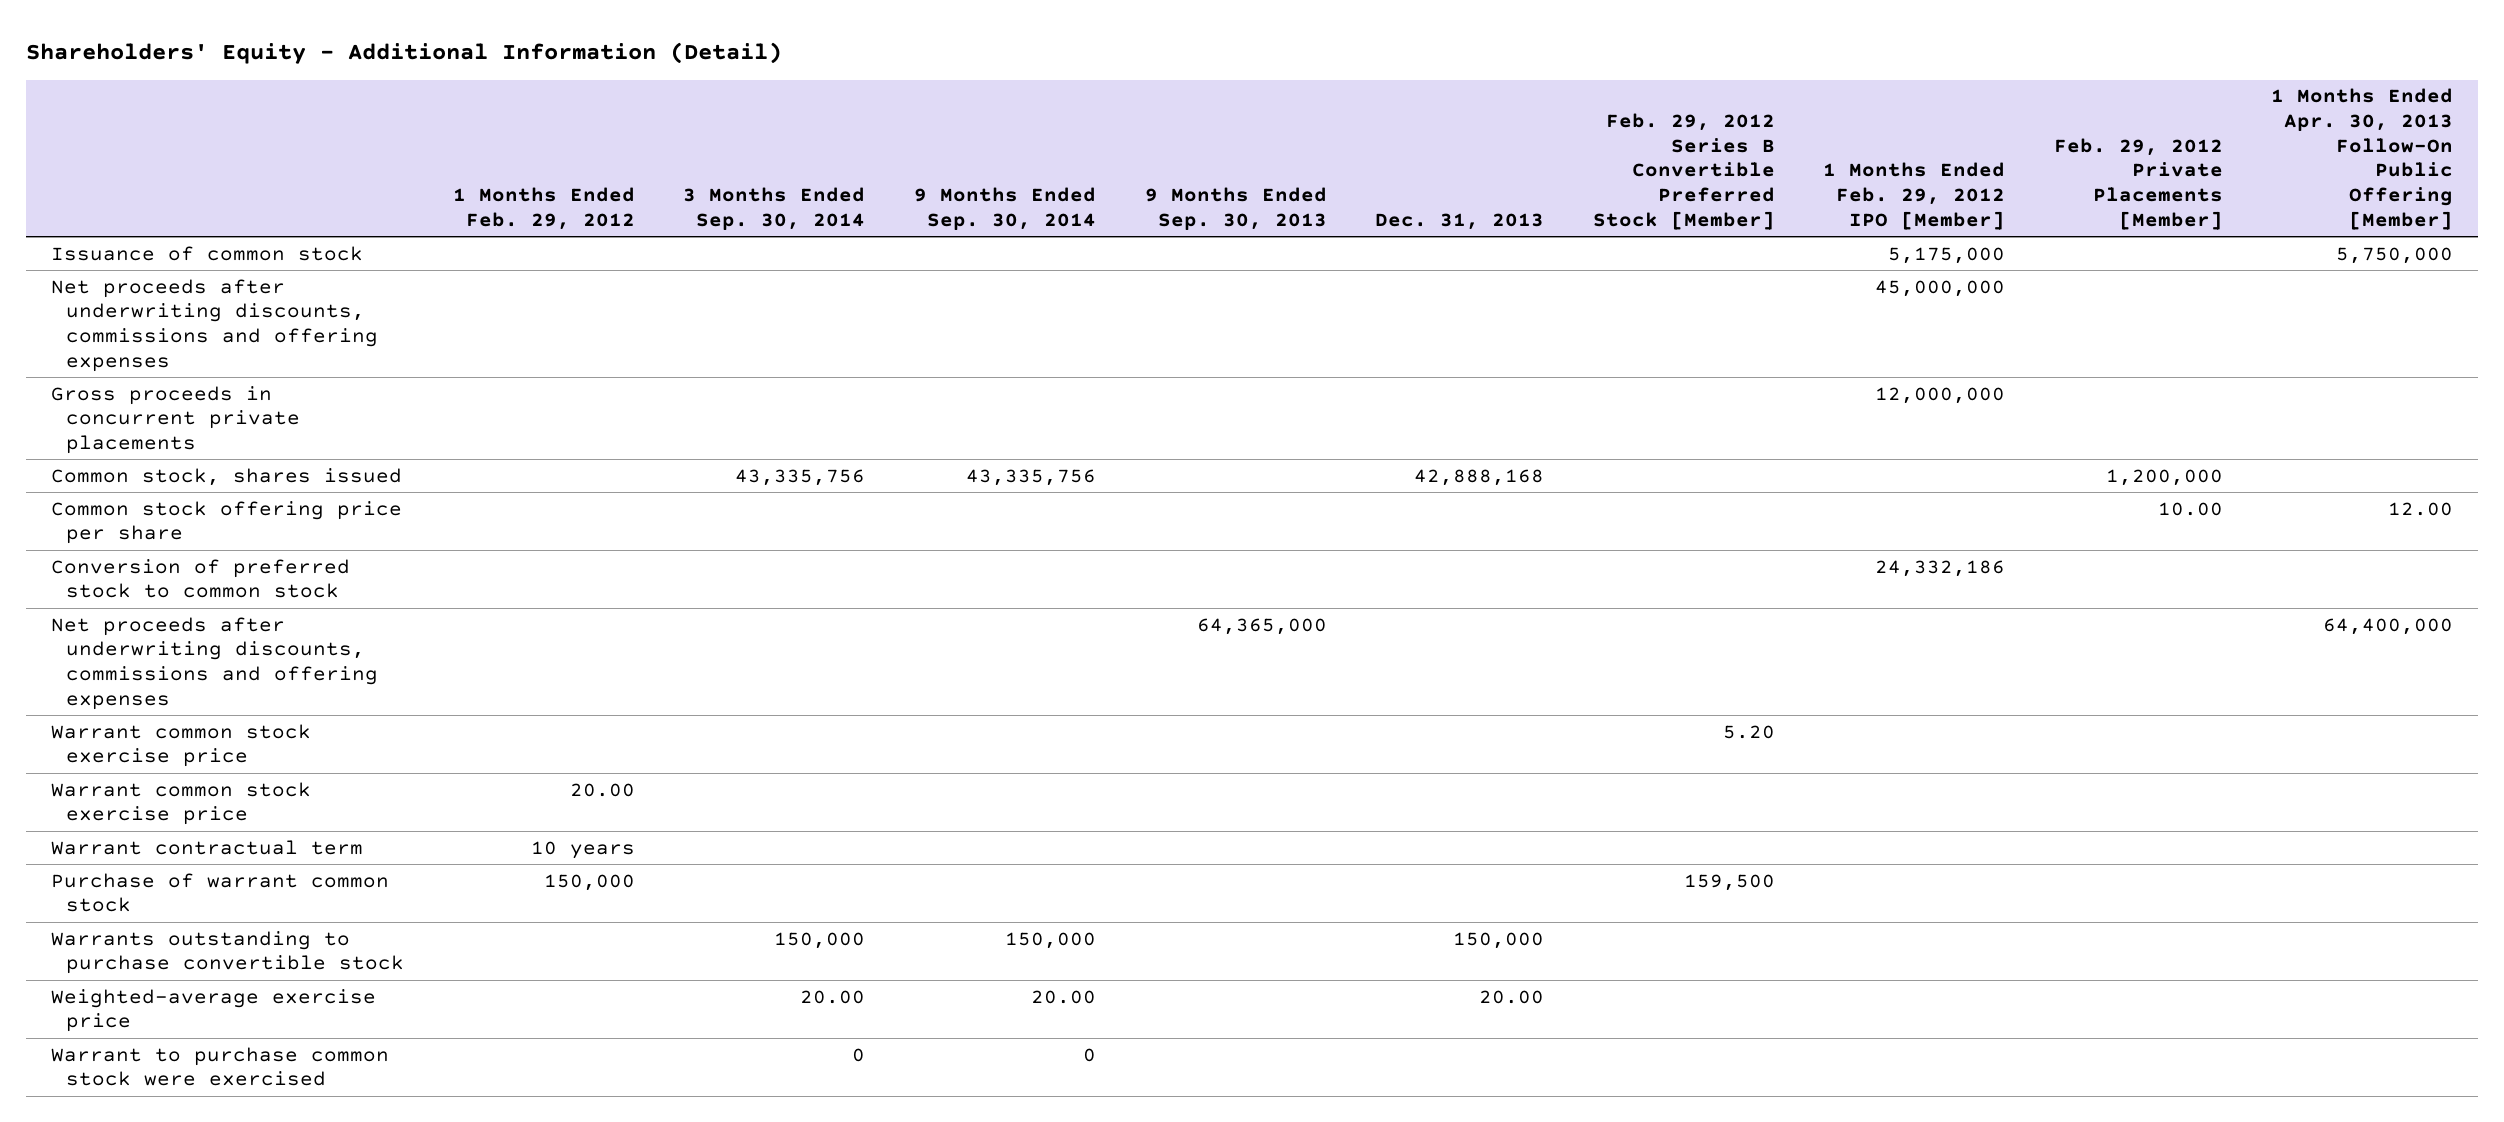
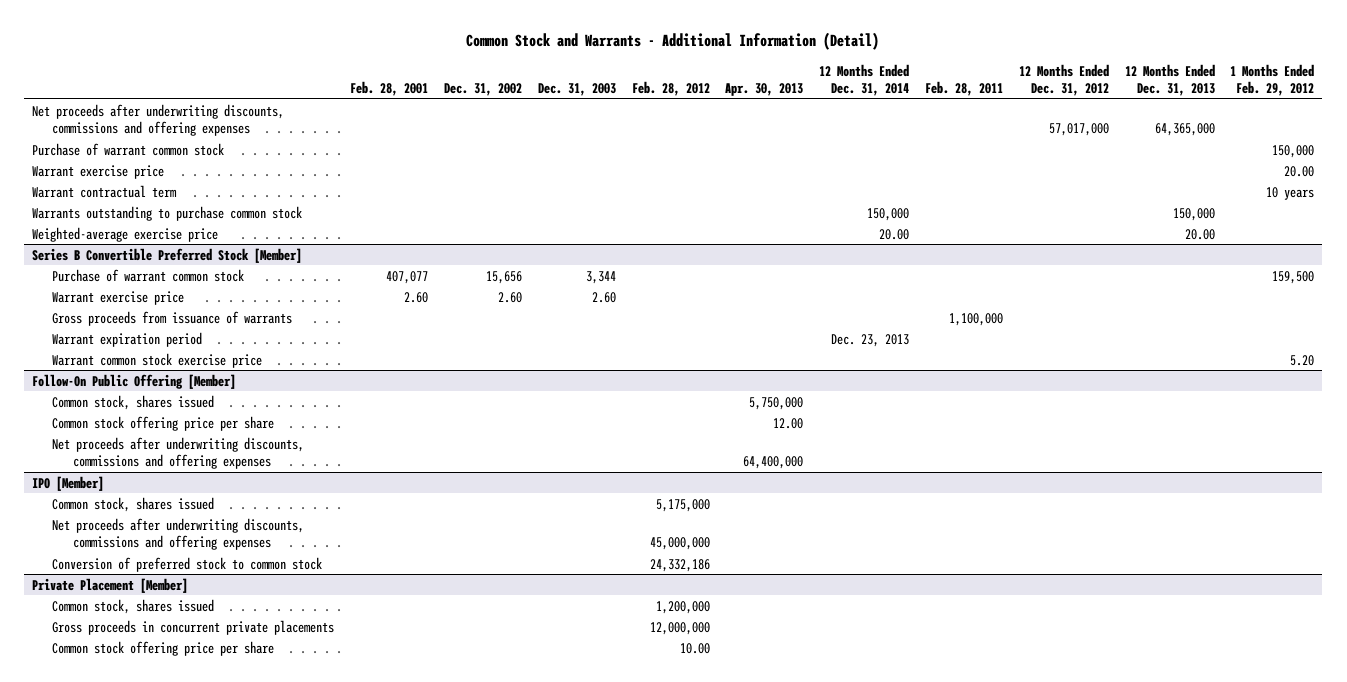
- Shareholders' Equity - Additional Information (Detail)
+ Common Stock and Warrants - Additional Information (Detail)
- | 1 Months Ended Feb. 29, 2012 | 3 Months Ended Sep. 30, 2014 | 9 Months Ended Sep. 30, 2014 | 9 Months Ended Sep. 30, 2013 | Dec. 31, 2013 | Feb. 29, 2012 Series B Convertible Preferred Stock [Member] | 1 Months Ended Feb. 29, 2012 IPO [Member] | Feb. 29, 2012 Private Placements [Member] | 1 Months Ended Apr. 30, 2013 Follow-On Public Offering [Member]
+ | Feb. 28, 2001 | Dec. 31, 2002 | Dec. 31, 2003 | Feb. 28, 2012 | Apr. 30, 2013 | 12 Months Ended Dec. 31, 2014 | Feb. 28, 2011 | 12 Months Ended Dec. 31, 2012 | 12 Months Ended Dec. 31, 2013 | 1 Months Ended Feb. 29, 2012
- Issuance of common stock | | | | | | | 5,175,000 | | 5,750,000
- Gross proceeds in concurrent private placements | | | | | | | 12,000,000 | |
- Common stock, shares issued | | 43,335,756 | 43,335,756 | | 42,888,168 | | | 1,200,000 |
- Common stock offering price per share | | | | | | | | 10.00 | 12.00
- Conversion of preferred stock to common stock | | | | | | | 24,332,186 | |
- Net proceeds after underwriting discounts, commissions and offering expenses | | | | 64,365,000 | | | | | 64,400,000
- Warrant common stock exercise price | | | | | | 5.20 | | |
- Warrant common stock exercise price | 20.00 | | | | | | | |
- Warrants outstanding to purchase convertible stock | | 150,000 | 150,000 | | 150,000 | | | |
+ Warrant exercise price | | | | | | | | | | 20.00
moved down: Warrant contractual term | | | | | | | | | | 10 years
+ Warrants outstanding to purchase common stock | | | | | | 150,000 | | | 150,000 |
- Warrant to purchase common stock were exercised | | 0 | 0 | | | | | |
+ Series B Convertible Preferred Stock [Member]
+ Purchase of warrant common stock | 407,077 | 15,656 | 3,344 | | | | | | | 159,500
+ Warrant exercise price | 2.60 | 2.60 | 2.60 | | | | | | |
+ Gross proceeds from issuance of warrants | | | | | | | 1,100,000 | | |
+ Warrant expiration period | | | | | | Dec. 23, 2013 | | | |
+ Warrant common stock exercise price | | | | | | | | | | 5.20
+ Follow-On Public Offering [Member]
+ Common stock, shares issued | | | | | 5,750,000 | | | | |
+ Common stock offering price per share | | | | | 12.00 | | | | |
+ Net proceeds after underwriting discounts, commissions and offering expenses | | | | | 64,400,000 | | | | |
+ IPO [Member]
+ Common stock, shares issued | | | | 5,175,000 | | | | | |
+ Net proceeds after underwriting discounts, commissions and offering expenses | | | | 45,000,000 | | | | | |
+ Conversion of preferred stock to common stock | | | | 24,332,186 | | | | | |
+ Private Placement [Member]
+ Common stock, shares issued | | | | 1,200,000 | | | | | |
+ Gross proceeds in concurrent private placements | | | | 12,000,000 | | | | | |
+ Common stock offering price per share | | | | 10.00 | | | | | |

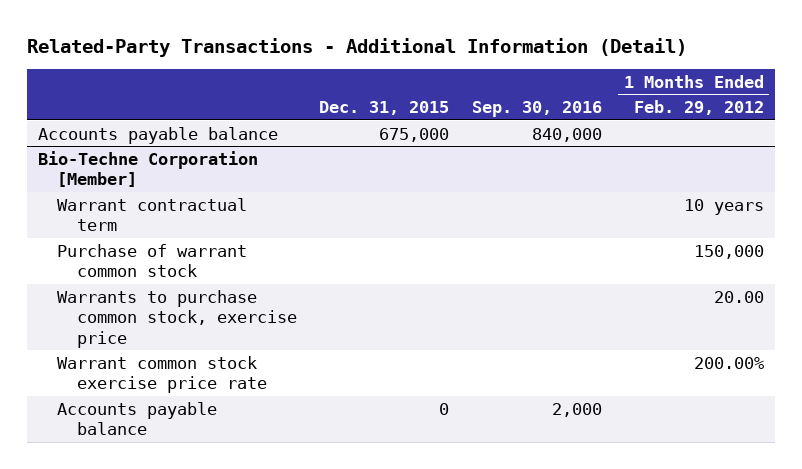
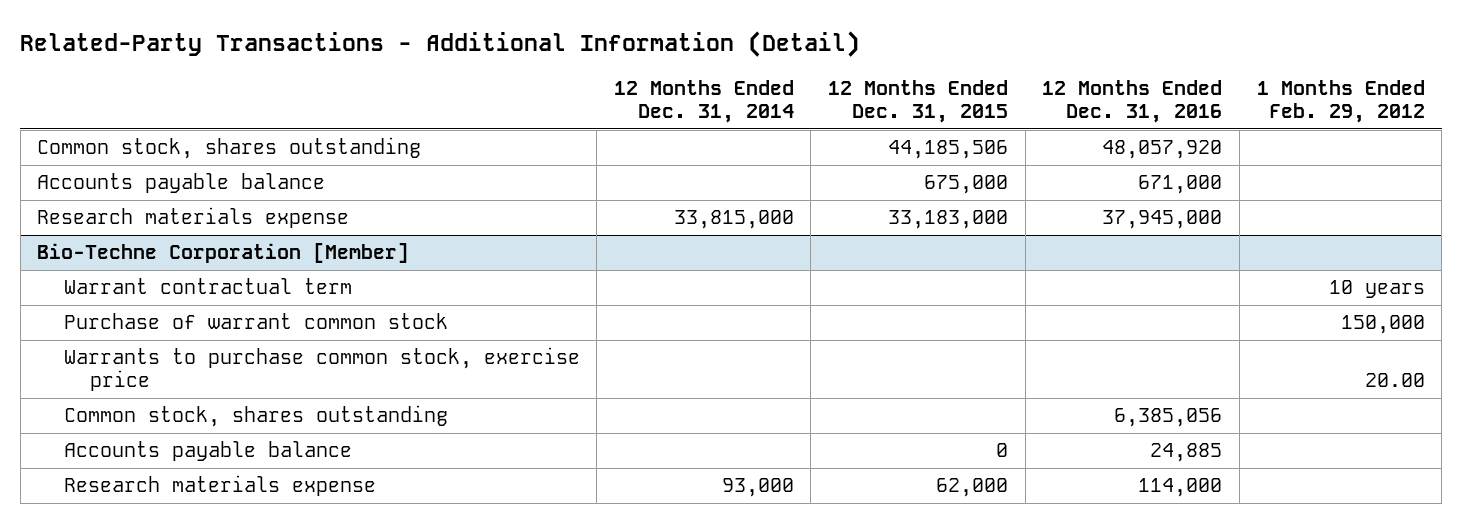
- | Dec. 31, 2015 | Sep. 30, 2016 | 1 Months Ended Feb. 29, 2012
+ | 12 Months Ended Dec. 31, 2014 | 12 Months Ended Dec. 31, 2015 | 12 Months Ended Dec. 31, 2016 | 1 Months Ended Feb. 29, 2012
+ Common stock, shares outstanding | | 44,185,506 | 48,057,920 |
+ Research materials expense | 33,815,000 | 33,183,000 | 37,945,000 |
@ Bio-Techne Corporation [Member]
- Warrant common stock exercise price rate | | | 200.00%
+ Common stock, shares outstanding | | | 6,385,056 |
+ Research materials expense | 93,000 | 62,000 | 114,000 |

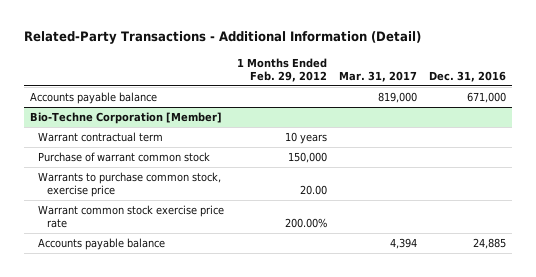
- | 12 Months Ended Dec. 31, 2014 | 12 Months Ended Dec. 31, 2015 | 12 Months Ended Dec. 31, 2016 | 1 Months Ended Feb. 29, 2012
+ | 1 Months Ended Feb. 29, 2012 | Mar. 31, 2017 | Dec. 31, 2016
- Common stock, shares outstanding | | 44,185,506 | 48,057,920 |
- Research materials expense | 33,815,000 | 33,183,000 | 37,945,000 |
@ Bio-Techne Corporation [Member]
- Common stock, shares outstanding | | | 6,385,056 |
+ Warrant common stock exercise price rate | 200.00% | |
- Research materials expense | 93,000 | 62,000 | 114,000 |

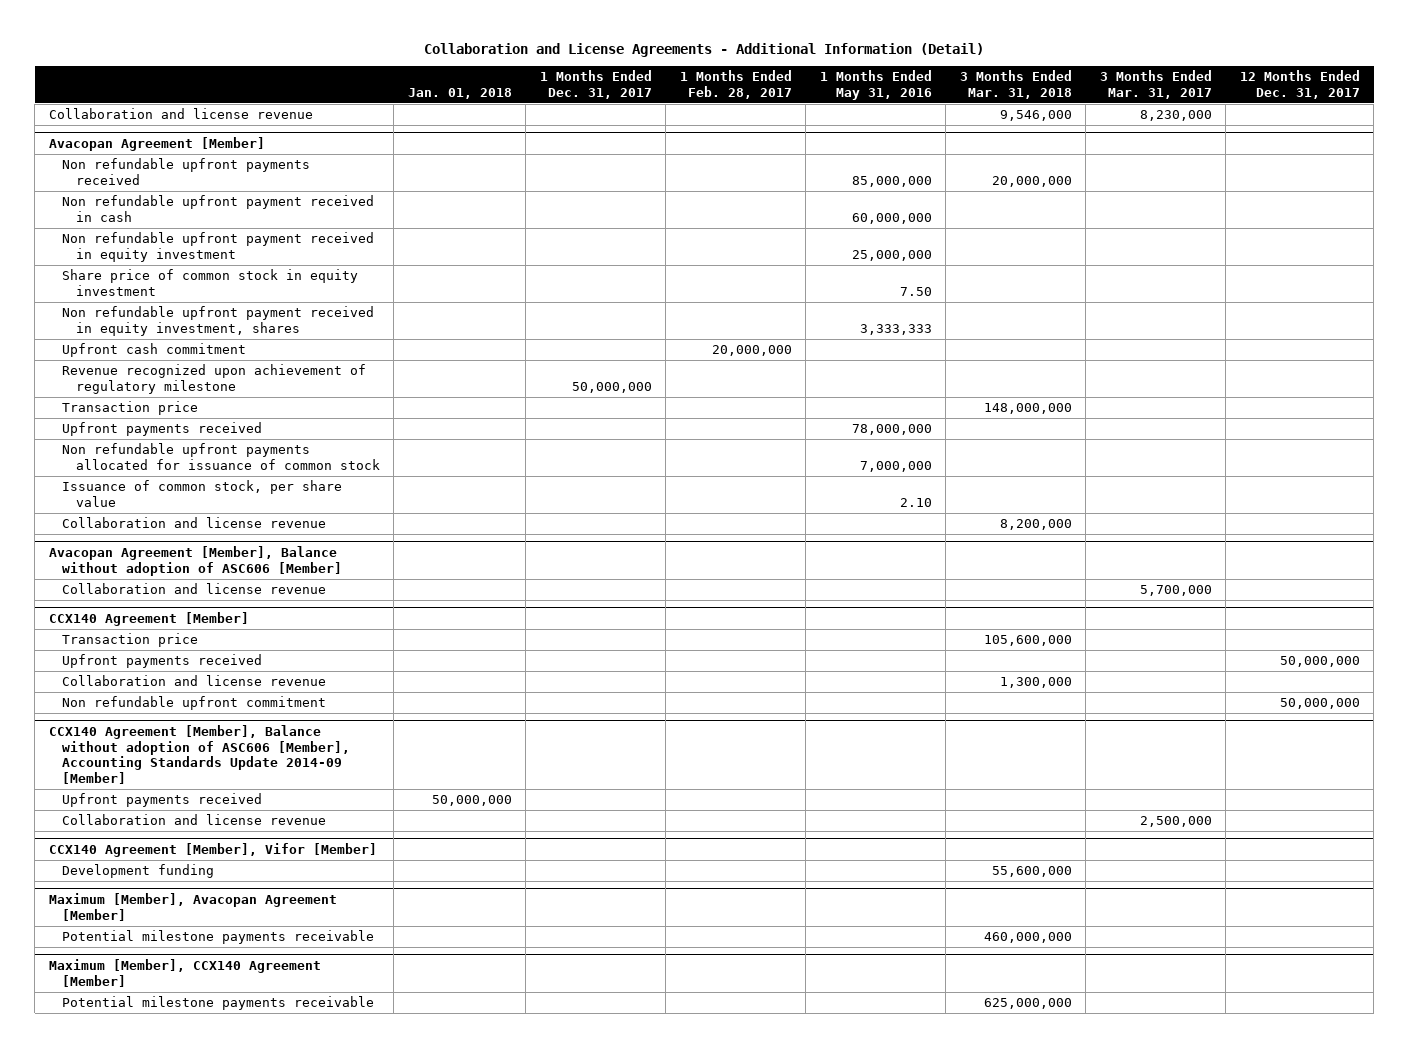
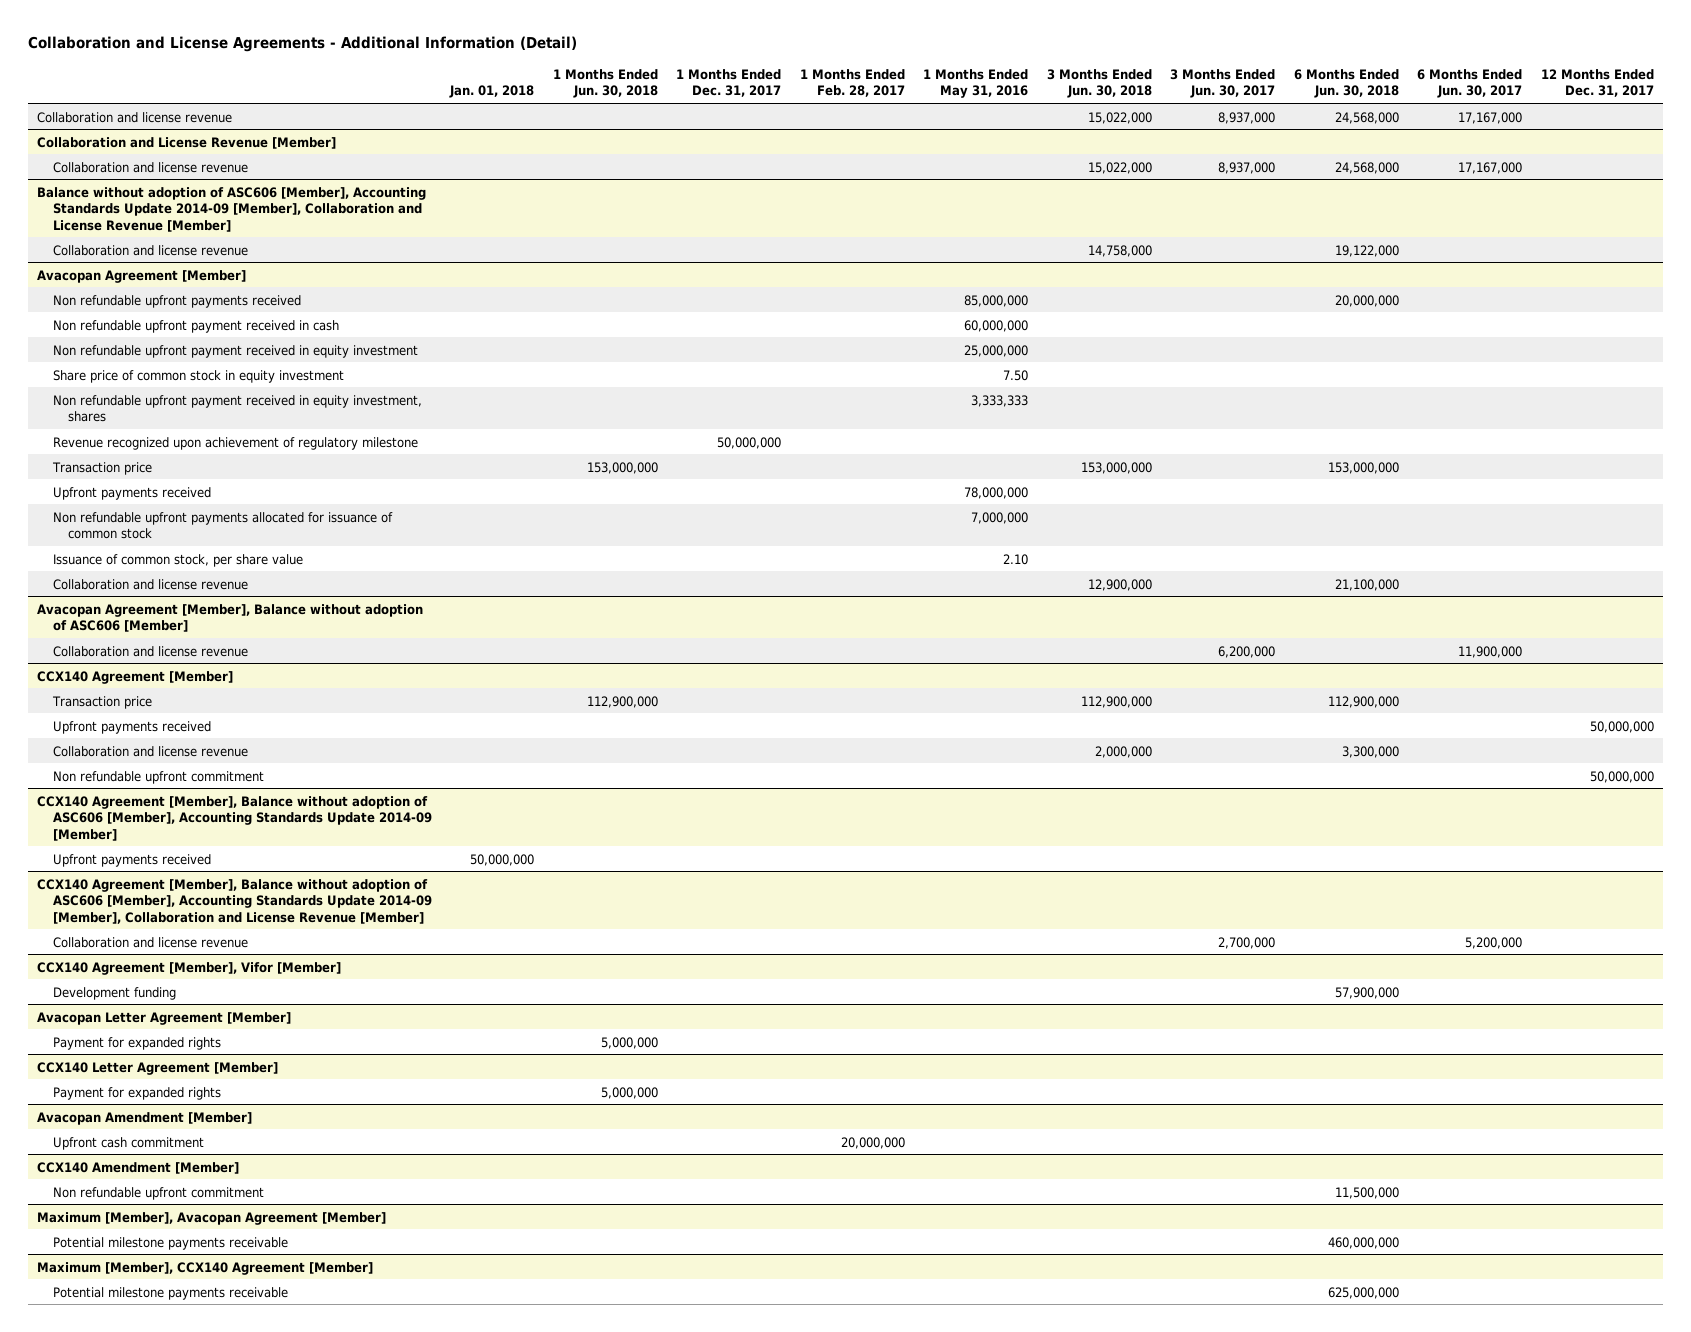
- | Jan. 01, 2018 | 1 Months Ended Dec. 31, 2017 | 1 Months Ended Feb. 28, 2017 | 1 Months Ended May 31, 2016 | 3 Months Ended Mar. 31, 2018 | 3 Months Ended Mar. 31, 2017 | 12 Months Ended Dec. 31, 2017
+ | Jan. 01, 2018 | 1 Months Ended Jun. 30, 2018 | 1 Months Ended Dec. 31, 2017 | 1 Months Ended Feb. 28, 2017 | 1 Months Ended May 31, 2016 | 3 Months Ended Jun. 30, 2018 | 3 Months Ended Jun. 30, 2017 | 6 Months Ended Jun. 30, 2018 | 6 Months Ended Jun. 30, 2017 | 12 Months Ended Dec. 31, 2017
+ Collaboration and License Revenue [Member]
+ Collaboration and license revenue | | | | | | 15,022,000 | 8,937,000 | 24,568,000 | 17,167,000 |
+ Balance without adoption of ASC606 [Member], Accounting Standards Update 2014-09 [Member], Collaboration and License Revenue [Member]
+ Collaboration and license revenue | | | | | | 14,758,000 | | 19,122,000 | |
@ Avacopan Agreement [Member]
- Upfront cash commitment | | | 20,000,000 | | | |
@ CCX140 Agreement [Member], Balance without adoption of ASC606 [Member], Accounting Standards Update 2014-09 [Member]
- Collaboration and license revenue | | | | | | 2,500,000 |
+ CCX140 Agreement [Member], Balance without adoption of ASC606 [Member], Accounting Standards Update 2014-09 [Member], Collaboration and License Revenue [Member]
+ Collaboration and license revenue | | | | | | | 2,700,000 | | 5,200,000 |
+ Avacopan Letter Agreement [Member]
+ Payment for expanded rights | | 5,000,000 | | | | | | | |
+ CCX140 Letter Agreement [Member]
+ Payment for expanded rights | | 5,000,000 | | | | | | | |
+ Avacopan Amendment [Member]
+ Upfront cash commitment | | | | 20,000,000 | | | | | |
+ CCX140 Amendment [Member]
+ Non refundable upfront commitment | | | | | | | | 11,500,000 | |

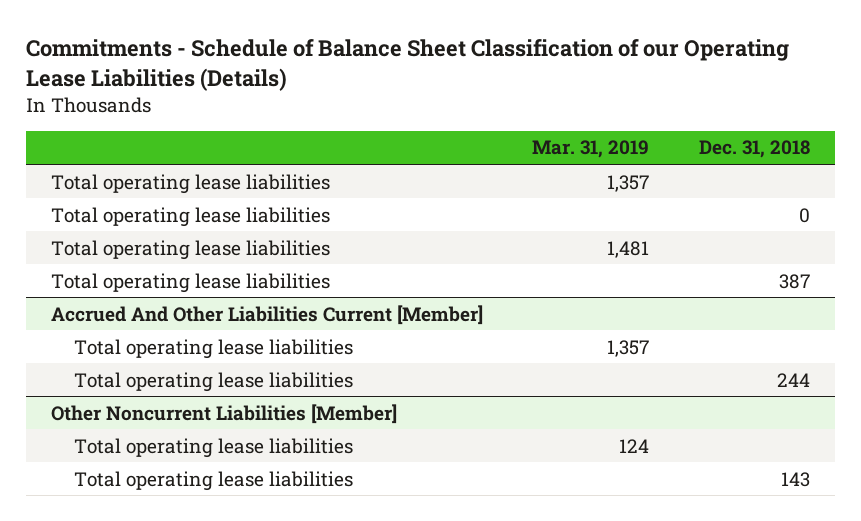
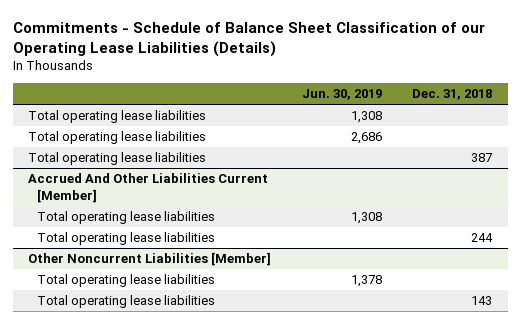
- | Mar. 31, 2019 | Dec. 31, 2018
+ | Jun. 30, 2019 | Dec. 31, 2018
- Total operating lease liabilities | | 0

